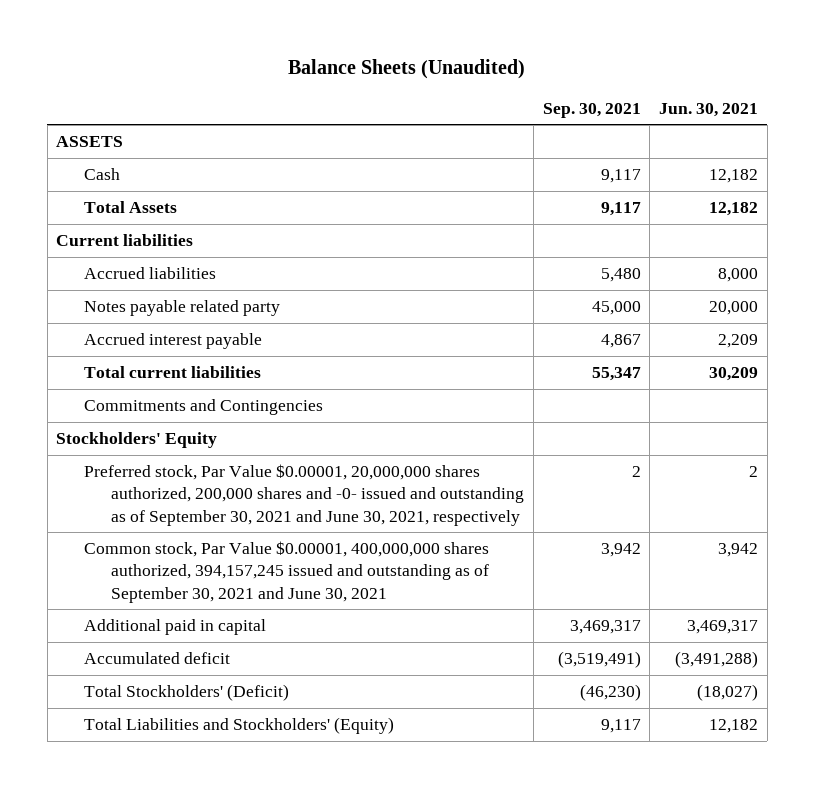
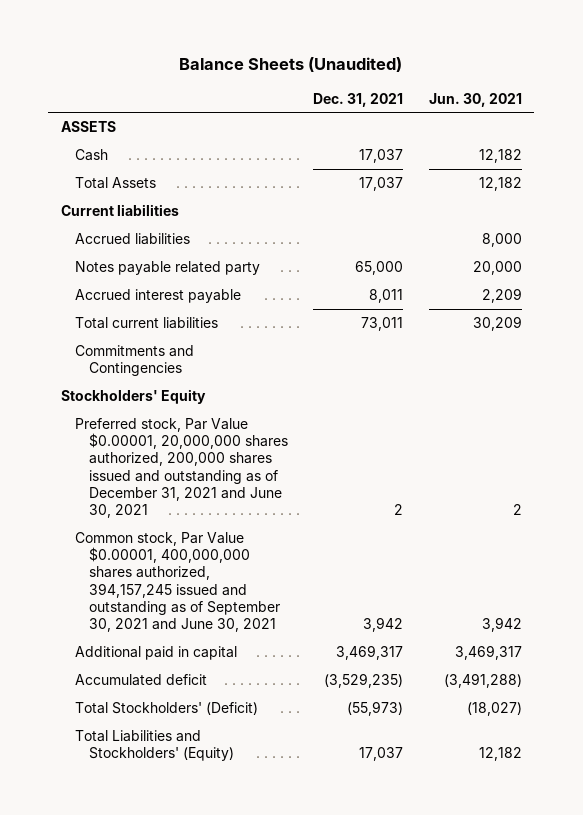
- | Sep. 30, 2021 | Jun. 30, 2021
+ | Dec. 31, 2021 | Jun. 30, 2021
- Preferred stock, Par Value $0.00001, 20,000,000 shares authorized, 200,000 shares and -0- issued and outstanding as of September 30, 2021 and June 30, 2021, respectively | 2 | 2
+ Preferred stock, Par Value $0.00001, 20,000,000 shares authorized, 200,000 shares issued and outstanding as of December 31, 2021 and June 30, 2021 | 2 | 2

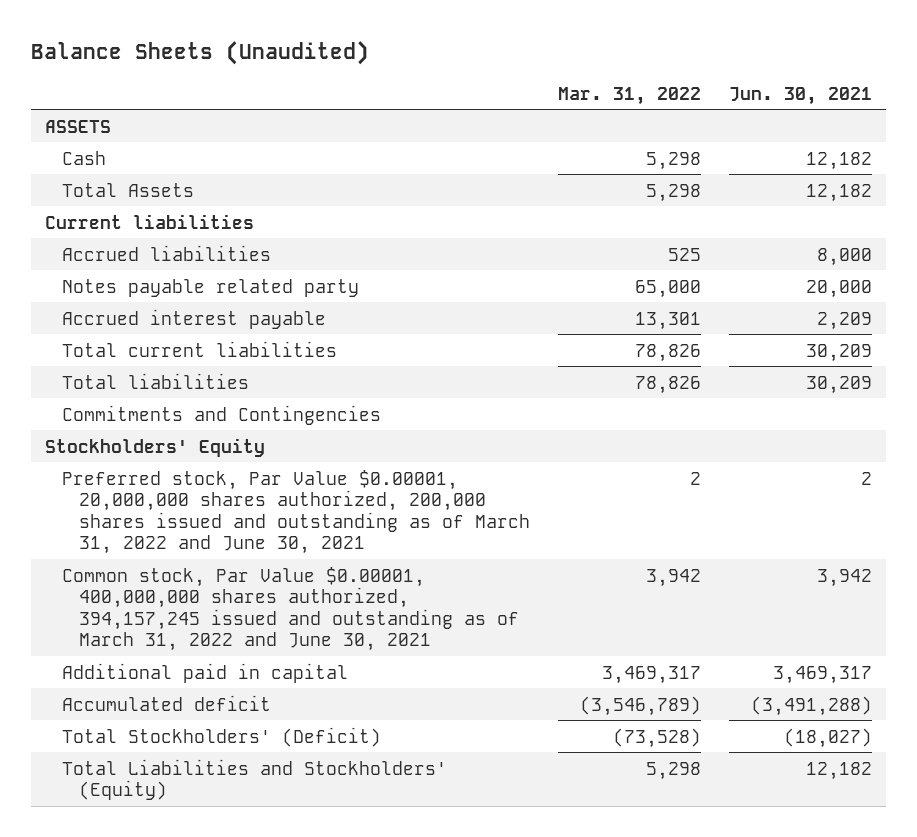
- | Dec. 31, 2021 | Jun. 30, 2021
+ | Mar. 31, 2022 | Jun. 30, 2021
+ Total liabilities | 78,826 | 30,209
- Preferred stock, Par Value $0.00001, 20,000,000 shares authorized, 200,000 shares issued and outstanding as of December 31, 2021 and June 30, 2021 | 2 | 2
- Common stock, Par Value $0.00001, 400,000,000 shares authorized, 394,157,245 issued and outstanding as of September 30, 2021 and June 30, 2021 | 3,942 | 3,942
+ Preferred stock, Par Value $0.00001, 20,000,000 shares authorized, 200,000 shares issued and outstanding as of March 31, 2022 and June 30, 2021 | 2 | 2
+ Common stock, Par Value $0.00001, 400,000,000 shares authorized, 394,157,245 issued and outstanding as of March 31, 2022 and June 30, 2021 | 3,942 | 3,942

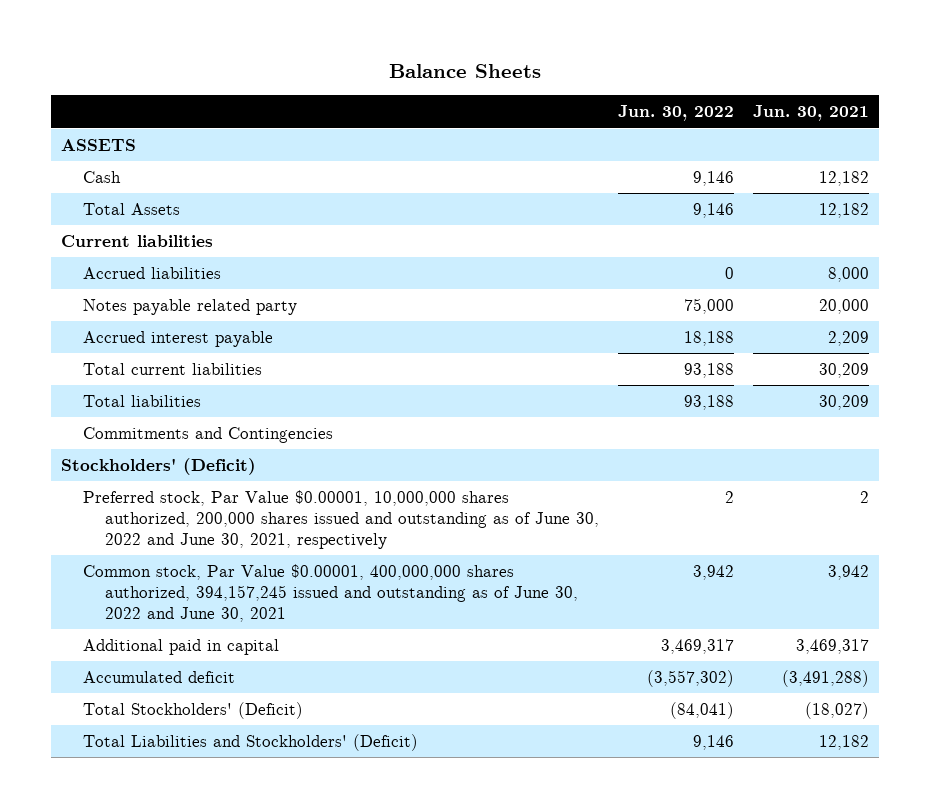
- Balance Sheets (Unaudited)
+ Balance Sheets
- | Mar. 31, 2022 | Jun. 30, 2021
+ | Jun. 30, 2022 | Jun. 30, 2021
- Stockholders' Equity
- Preferred stock, Par Value $0.00001, 20,000,000 shares authorized, 200,000 shares issued and outstanding as of March 31, 2022 and June 30, 2021 | 2 | 2
- Common stock, Par Value $0.00001, 400,000,000 shares authorized, 394,157,245 issued and outstanding as of March 31, 2022 and June 30, 2021 | 3,942 | 3,942
+ Stockholders' (Deficit)
+ Preferred stock, Par Value $0.00001, 10,000,000 shares authorized, 200,000 shares issued and outstanding as of June 30, 2022 and June 30, 2021, respectively | 2 | 2
+ Common stock, Par Value $0.00001, 400,000,000 shares authorized, 394,157,245 issued and outstanding as of June 30, 2022 and June 30, 2021 | 3,942 | 3,942
- Total Liabilities and Stockholders' (Equity) | 5,298 | 12,182
+ Total Liabilities and Stockholders' (Deficit) | 9,146 | 12,182

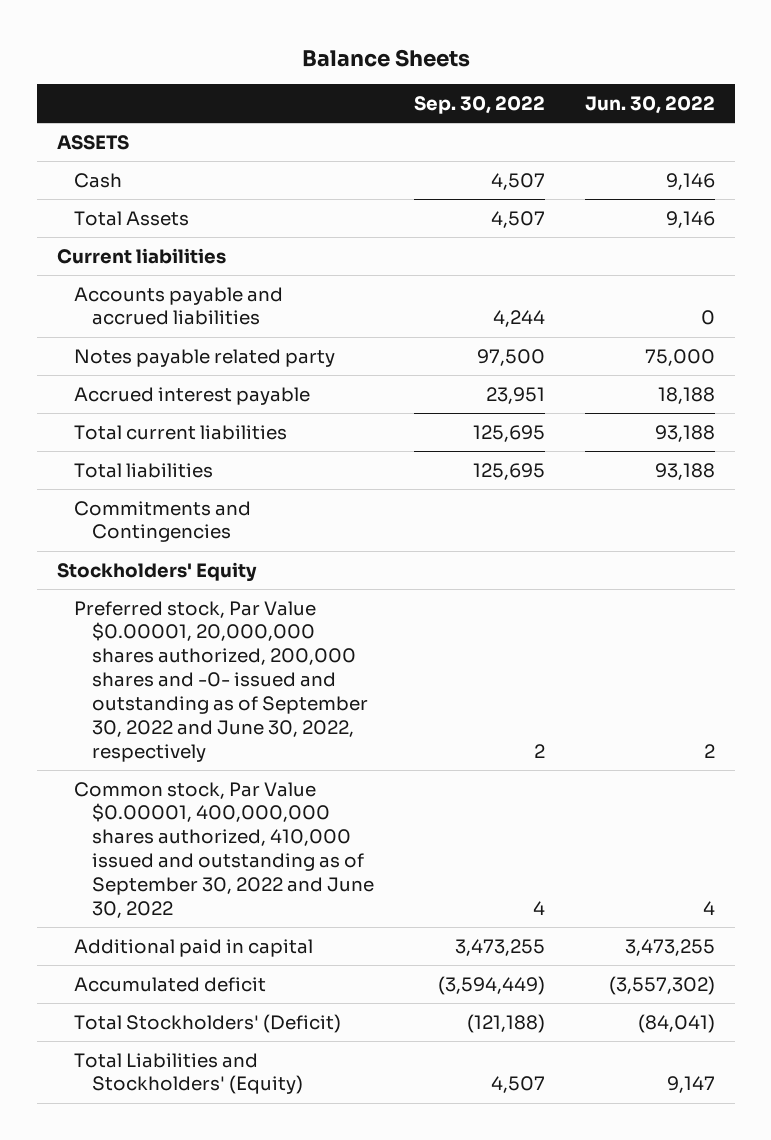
- | Jun. 30, 2022 | Jun. 30, 2021
+ | Sep. 30, 2022 | Jun. 30, 2022
- Accrued liabilities | 0 | 8,000
+ Accounts payable and accrued liabilities | 4,244 | 0
- Stockholders' (Deficit)
- Preferred stock, Par Value $0.00001, 10,000,000 shares authorized, 200,000 shares issued and outstanding as of June 30, 2022 and June 30, 2021, respectively | 2 | 2
- Common stock, Par Value $0.00001, 400,000,000 shares authorized, 394,157,245 issued and outstanding as of June 30, 2022 and June 30, 2021 | 3,942 | 3,942
- Additional paid in capital | 3,469,317 | 3,469,317
+ Stockholders' Equity
+ Preferred stock, Par Value $0.00001, 20,000,000 shares authorized, 200,000 shares and -0- issued and outstanding as of September 30, 2022 and June 30, 2022, respectively | 2 | 2
+ Common stock, Par Value $0.00001, 400,000,000 shares authorized, 410,000 issued and outstanding as of September 30, 2022 and June 30, 2022 | 4 | 4
+ Additional paid in capital | 3,473,255 | 3,473,255
- Total Liabilities and Stockholders' (Deficit) | 9,146 | 12,182
+ Total Liabilities and Stockholders' (Equity) | 4,507 | 9,147

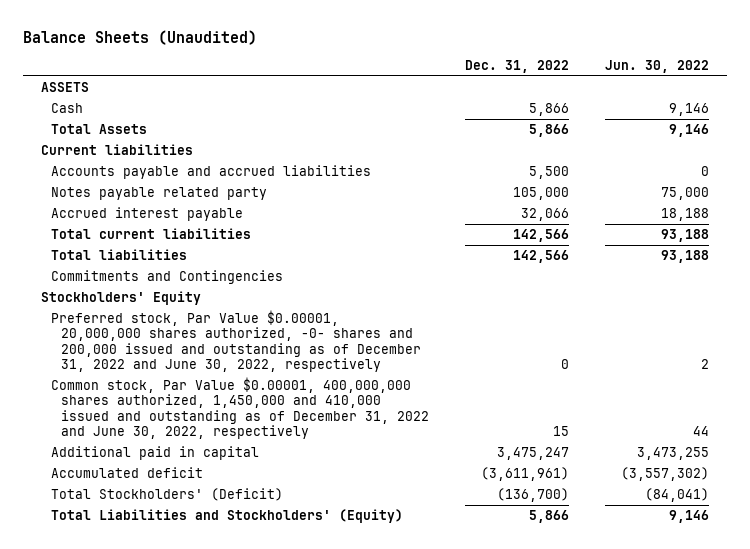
- Balance Sheets
+ Balance Sheets (Unaudited)
- | Sep. 30, 2022 | Jun. 30, 2022
+ | Dec. 31, 2022 | Jun. 30, 2022
- Preferred stock, Par Value $0.00001, 20,000,000 shares authorized, 200,000 shares and -0- issued and outstanding as of September 30, 2022 and June 30, 2022, respectively | 2 | 2
- Common stock, Par Value $0.00001, 400,000,000 shares authorized, 410,000 issued and outstanding as of September 30, 2022 and June 30, 2022 | 4 | 4
+ Preferred stock, Par Value $0.00001, 20,000,000 shares authorized, -0- shares and 200,000 issued and outstanding as of December 31, 2022 and June 30, 2022, respectively | 0 | 2
+ Common stock, Par Value $0.00001, 400,000,000 shares authorized, 1,450,000 and 410,000 issued and outstanding as of December 31, 2022 and June 30, 2022, respectively | 15 | 44
- Total Liabilities and Stockholders' (Equity) | 4,507 | 9,147
+ Total Liabilities and Stockholders' (Equity) | 5,866 | 9,146

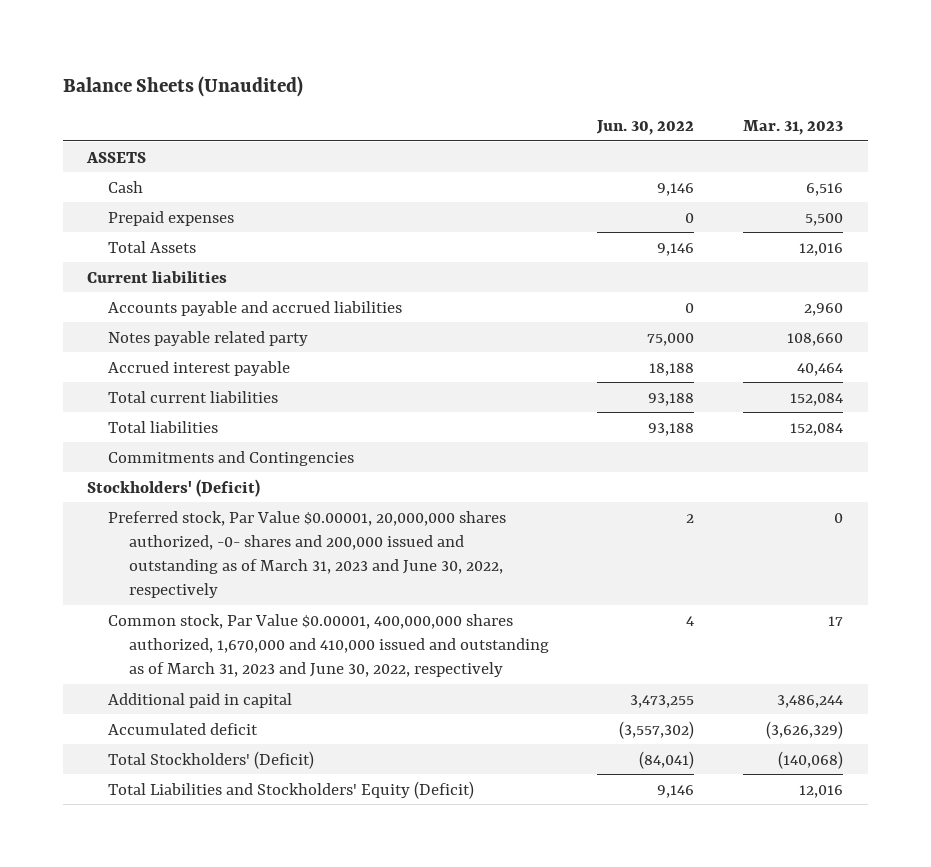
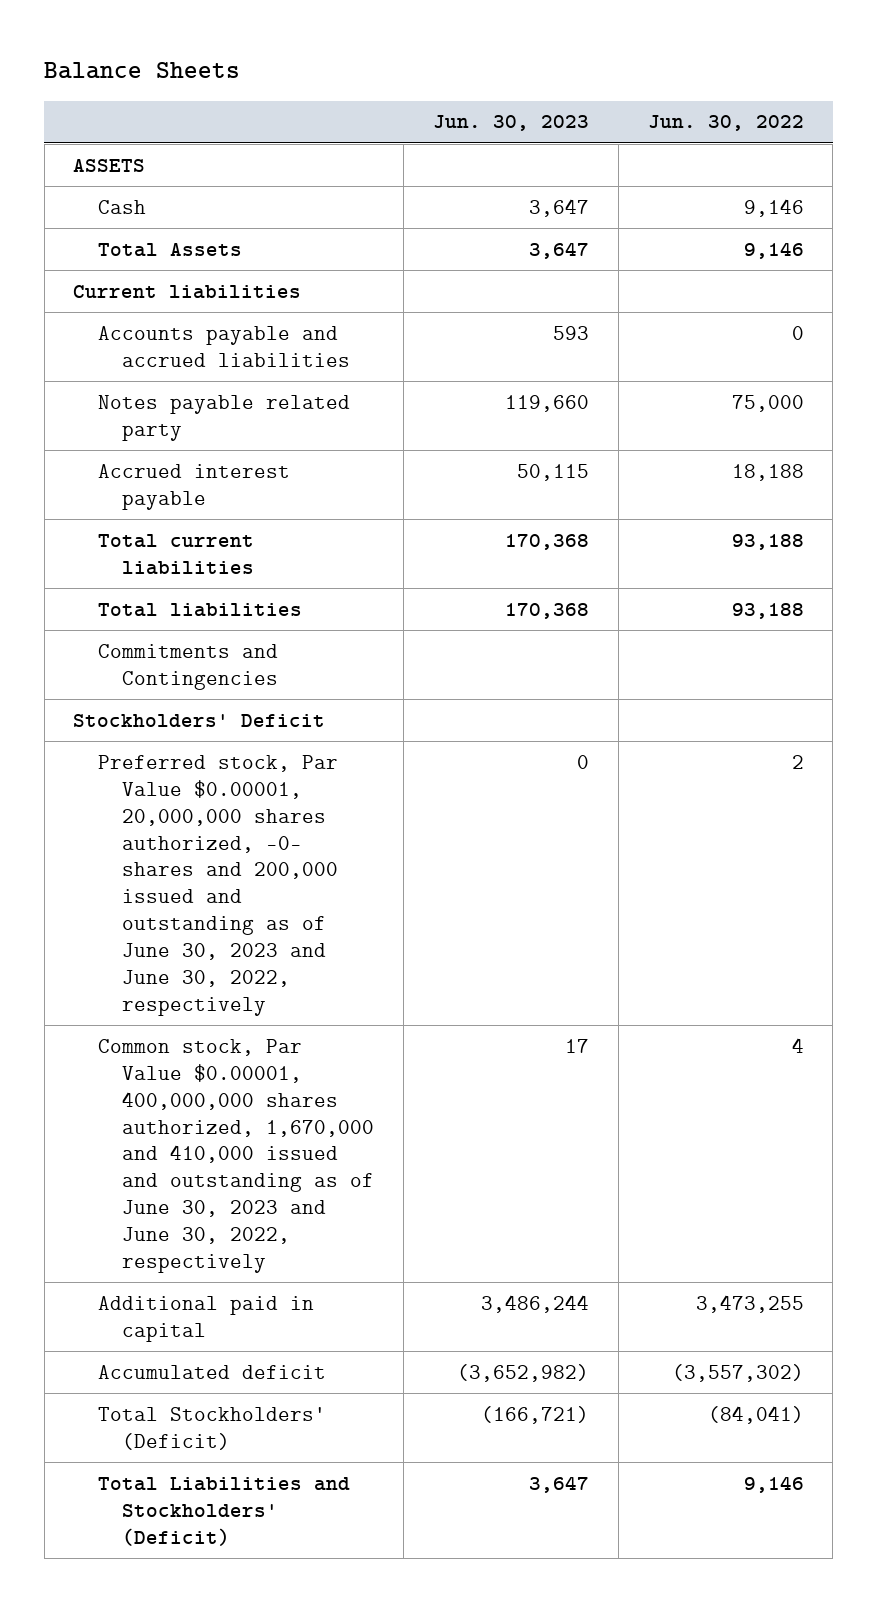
- Balance Sheets (Unaudited)
+ Balance Sheets
- | Jun. 30, 2022 | Mar. 31, 2023
+ | Jun. 30, 2023 | Jun. 30, 2022
- Prepaid expenses | 0 | 5,500
- Stockholders' (Deficit)
- Preferred stock, Par Value $0.00001, 20,000,000 shares authorized, -0- shares and 200,000 issued and outstanding as of March 31, 2023 and June 30, 2022, respectively | 2 | 0
- Common stock, Par Value $0.00001, 400,000,000 shares authorized, 1,670,000 and 410,000 issued and outstanding as of March 31, 2023 and June 30, 2022, respectively | 4 | 17
+ Stockholders' Deficit
+ Preferred stock, Par Value $0.00001, 20,000,000 shares authorized, -0- shares and 200,000 issued and outstanding as of June 30, 2023 and June 30, 2022, respectively | 0 | 2
+ Common stock, Par Value $0.00001, 400,000,000 shares authorized, 1,670,000 and 410,000 issued and outstanding as of June 30, 2023 and June 30, 2022, respectively | 17 | 4
- Total Liabilities and Stockholders' Equity (Deficit) | 9,146 | 12,016
+ Total Liabilities and Stockholders' (Deficit) | 3,647 | 9,146

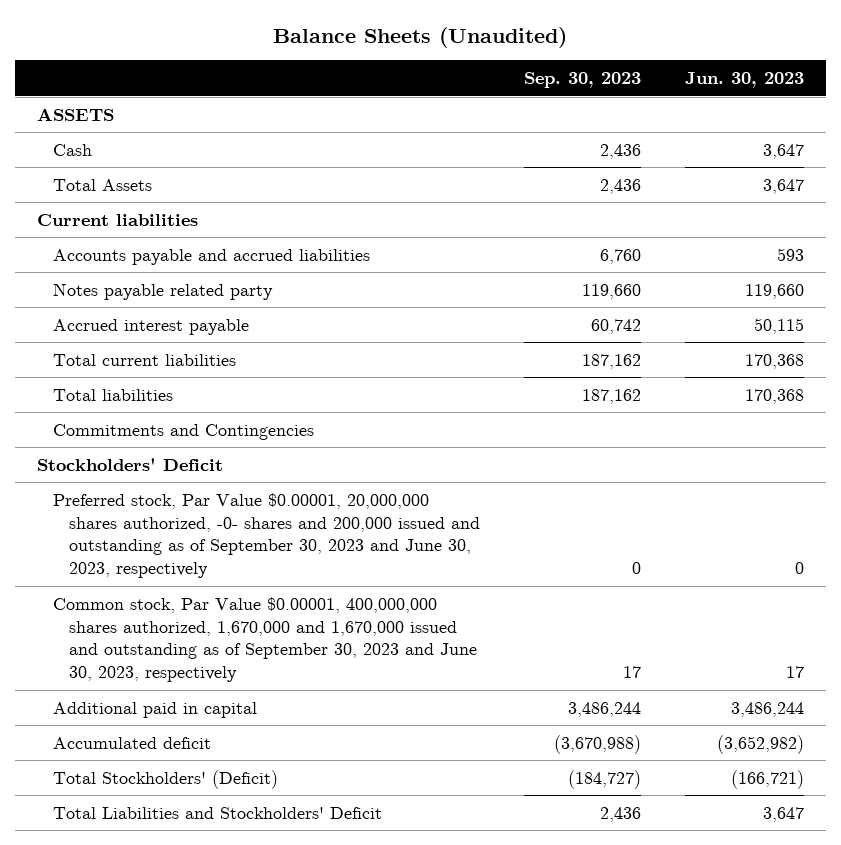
- Balance Sheets
+ Balance Sheets (Unaudited)
- | Jun. 30, 2023 | Jun. 30, 2022
+ | Sep. 30, 2023 | Jun. 30, 2023
- Preferred stock, Par Value $0.00001, 20,000,000 shares authorized, -0- shares and 200,000 issued and outstanding as of June 30, 2023 and June 30, 2022, respectively | 0 | 2
- Common stock, Par Value $0.00001, 400,000,000 shares authorized, 1,670,000 and 410,000 issued and outstanding as of June 30, 2023 and June 30, 2022, respectively | 17 | 4
+ Preferred stock, Par Value $0.00001, 20,000,000 shares authorized, -0- shares and 200,000 issued and outstanding as of September 30, 2023 and June 30, 2023, respectively | 0 | 0
+ Common stock, Par Value $0.00001, 400,000,000 shares authorized, 1,670,000 and 1,670,000 issued and outstanding as of September 30, 2023 and June 30, 2023, respectively | 17 | 17
- Total Liabilities and Stockholders' (Deficit) | 3,647 | 9,146
+ Total Liabilities and Stockholders' Deficit | 2,436 | 3,647

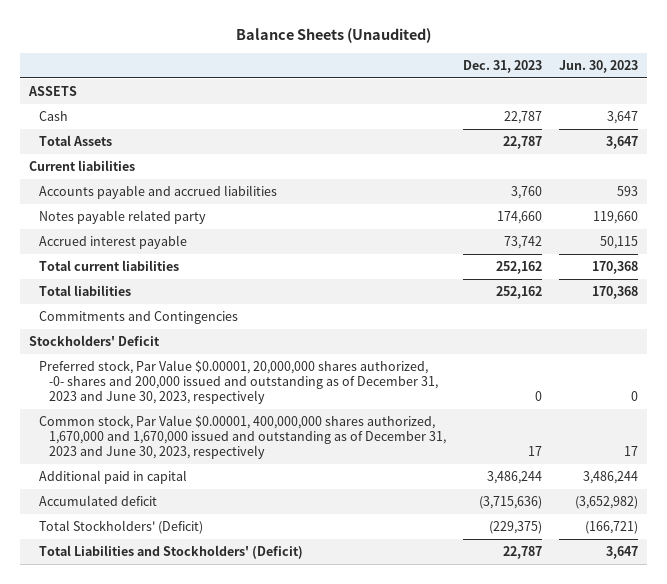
- | Sep. 30, 2023 | Jun. 30, 2023
+ | Dec. 31, 2023 | Jun. 30, 2023
- Preferred stock, Par Value $0.00001, 20,000,000 shares authorized, -0- shares and 200,000 issued and outstanding as of September 30, 2023 and June 30, 2023, respectively | 0 | 0
- Common stock, Par Value $0.00001, 400,000,000 shares authorized, 1,670,000 and 1,670,000 issued and outstanding as of September 30, 2023 and June 30, 2023, respectively | 17 | 17
+ Preferred stock, Par Value $0.00001, 20,000,000 shares authorized, -0- shares and 200,000 issued and outstanding as of December 31, 2023 and June 30, 2023, respectively | 0 | 0
+ Common stock, Par Value $0.00001, 400,000,000 shares authorized, 1,670,000 and 1,670,000 issued and outstanding as of December 31, 2023 and June 30, 2023, respectively | 17 | 17
- Total Liabilities and Stockholders' Deficit | 2,436 | 3,647
+ Total Liabilities and Stockholders' (Deficit) | 22,787 | 3,647

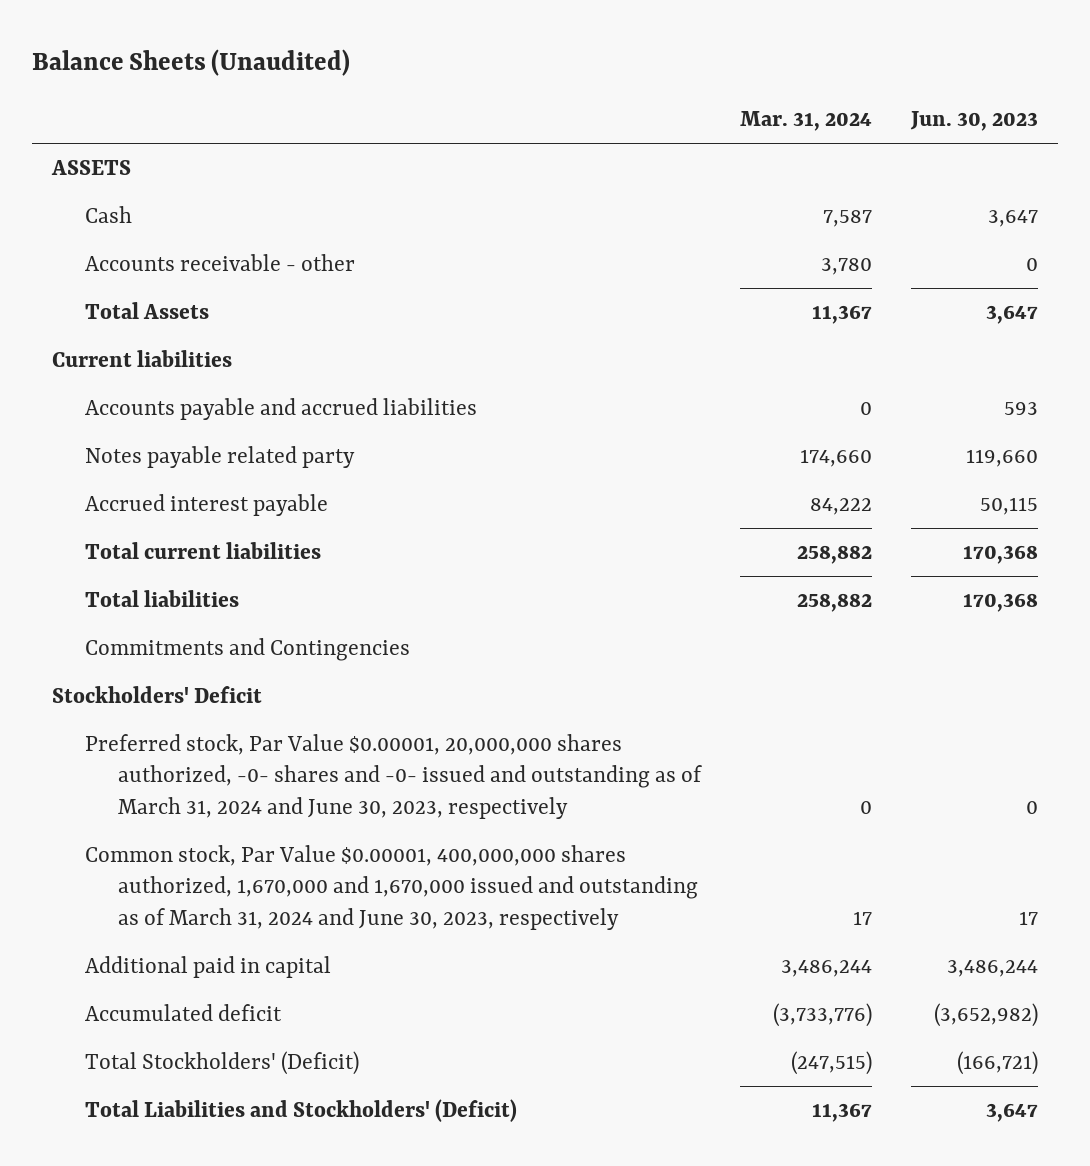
- | Dec. 31, 2023 | Jun. 30, 2023
+ | Mar. 31, 2024 | Jun. 30, 2023
+ Accounts receivable - other | 3,780 | 0
- Preferred stock, Par Value $0.00001, 20,000,000 shares authorized, -0- shares and 200,000 issued and outstanding as of December 31, 2023 and June 30, 2023, respectively | 0 | 0
- Common stock, Par Value $0.00001, 400,000,000 shares authorized, 1,670,000 and 1,670,000 issued and outstanding as of December 31, 2023 and June 30, 2023, respectively | 17 | 17
+ Preferred stock, Par Value $0.00001, 20,000,000 shares authorized, -0- shares and -0- issued and outstanding as of March 31, 2024 and June 30, 2023, respectively | 0 | 0
+ Common stock, Par Value $0.00001, 400,000,000 shares authorized, 1,670,000 and 1,670,000 issued and outstanding as of March 31, 2024 and June 30, 2023, respectively | 17 | 17

